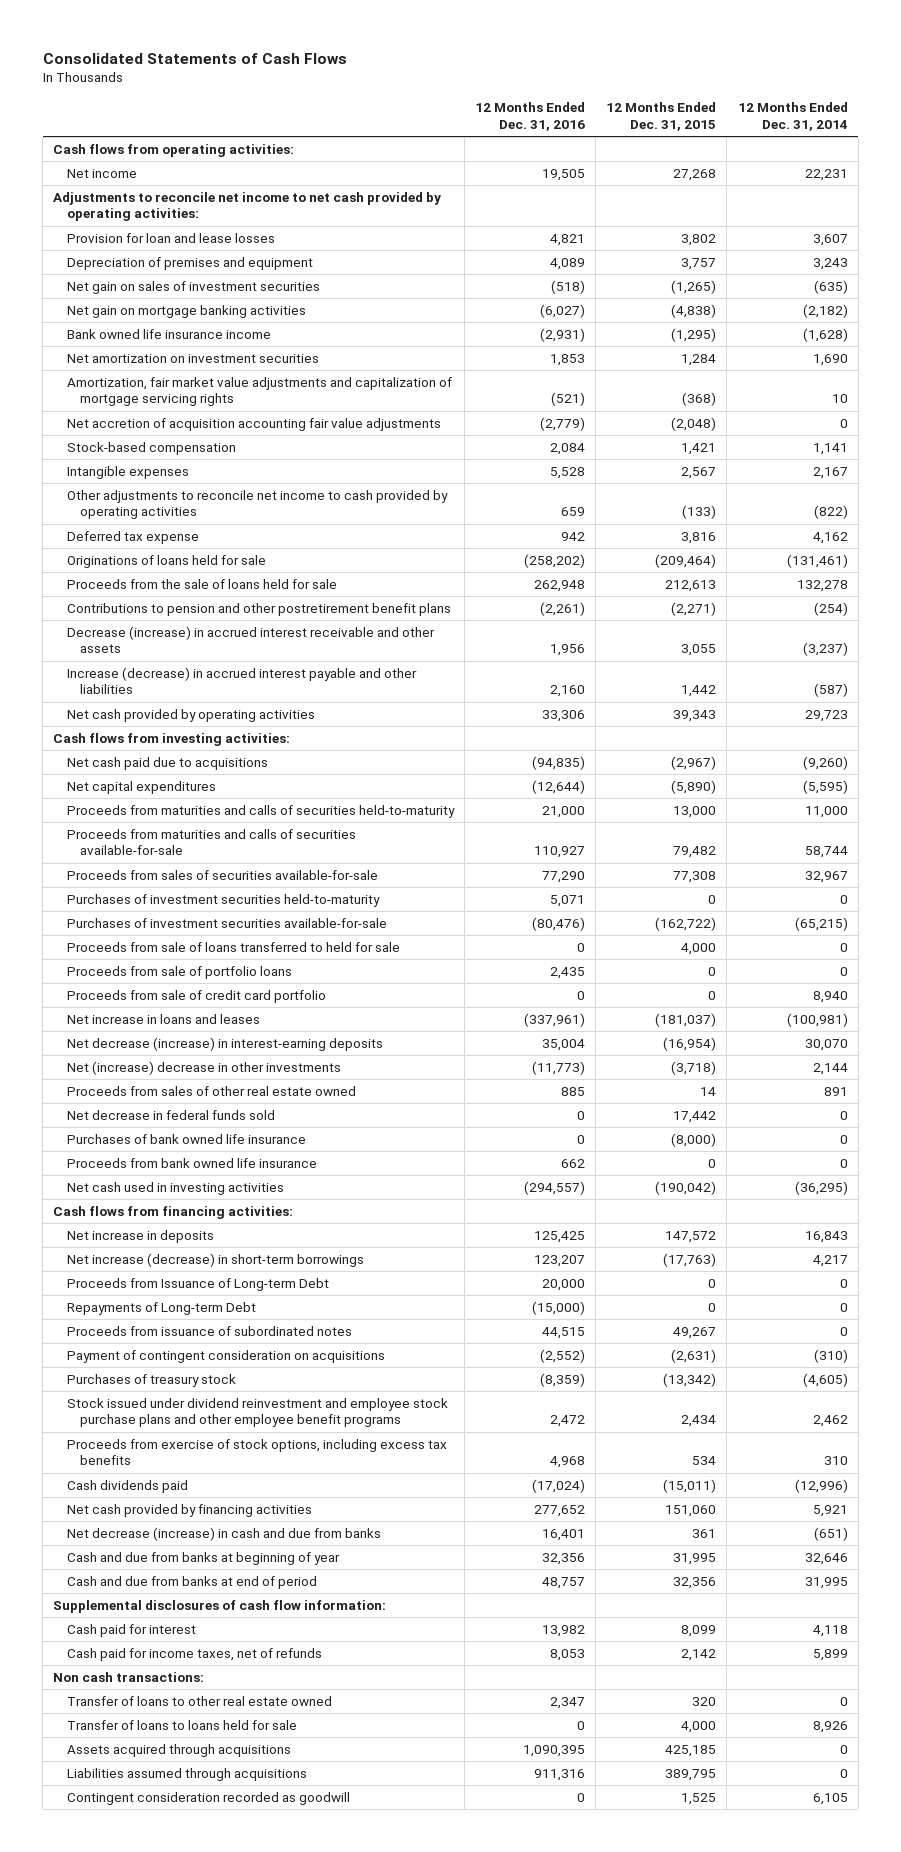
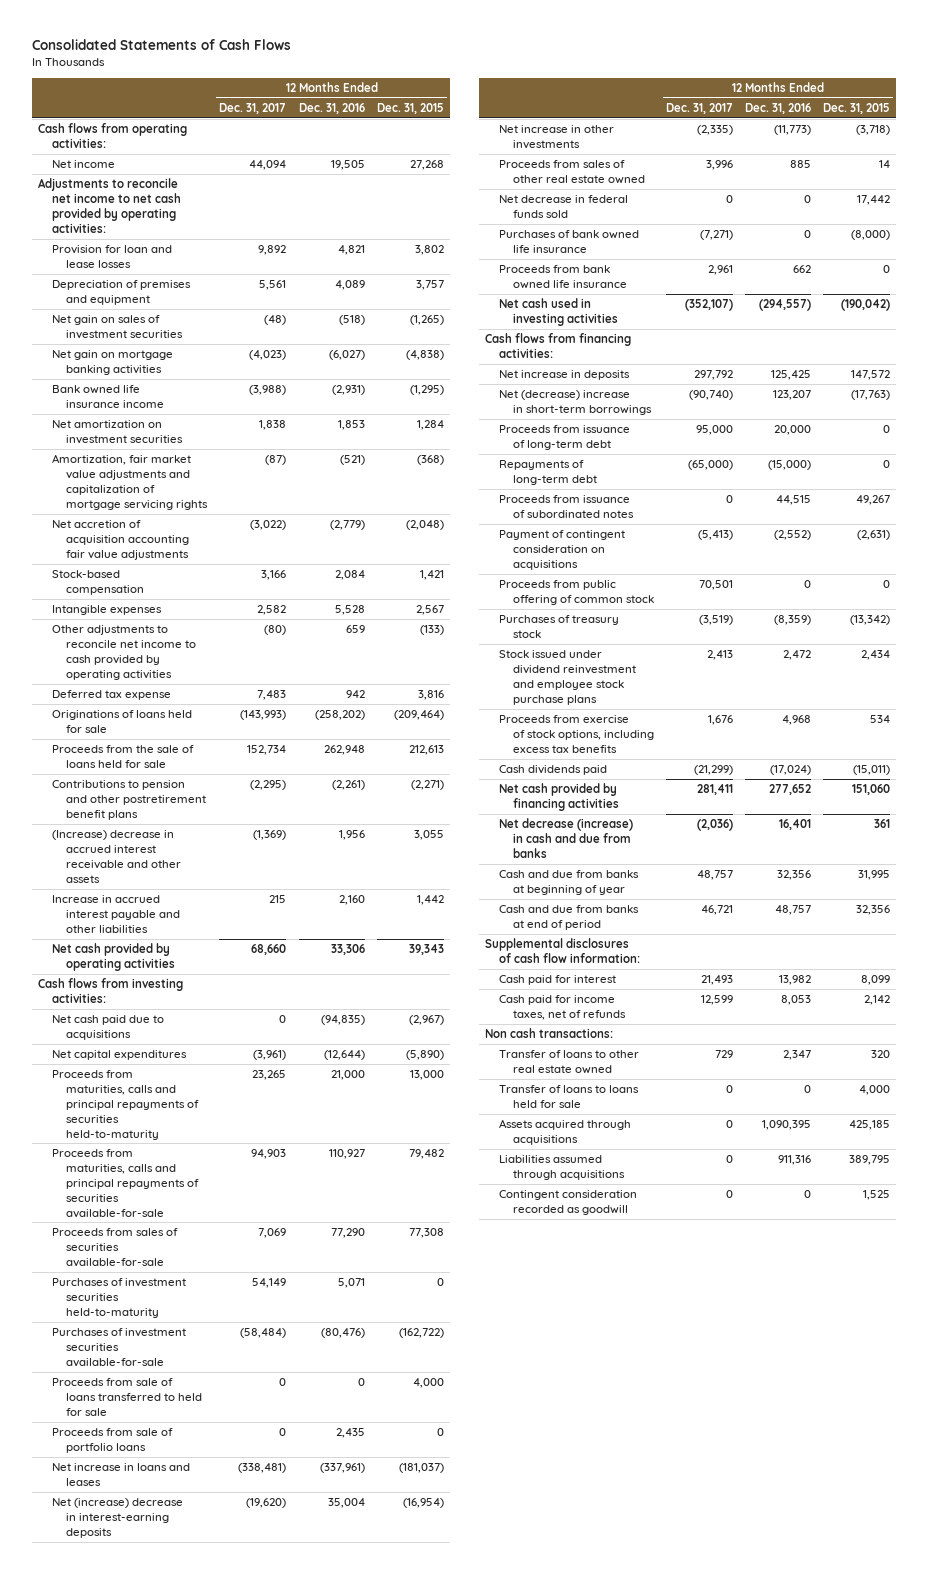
- | 12 Months Ended Dec. 31, 2016 | 12 Months Ended Dec. 31, 2015 | 12 Months Ended Dec. 31, 2014
+ | 12 Months Ended Dec. 31, 2017 | 12 Months Ended Dec. 31, 2016 | 12 Months Ended Dec. 31, 2015
- Decrease (increase) in accrued interest receivable and other assets | 1,956 | 3,055 | (3,237)
- Increase (decrease) in accrued interest payable and other liabilities | 2,160 | 1,442 | (587)
+ (Increase) decrease in accrued interest receivable and other assets | (1,369) | 1,956 | 3,055
+ Increase in accrued interest payable and other liabilities | 215 | 2,160 | 1,442
- Proceeds from maturities and calls of securities held-to-maturity | 21,000 | 13,000 | 11,000
- Proceeds from maturities and calls of securities available-for-sale | 110,927 | 79,482 | 58,744
+ Proceeds from maturities, calls and principal repayments of securities held-to-maturity | 23,265 | 21,000 | 13,000
+ Proceeds from maturities, calls and principal repayments of securities available-for-sale | 94,903 | 110,927 | 79,482
- Proceeds from sale of credit card portfolio | 0 | 0 | 8,940
- Net decrease (increase) in interest-earning deposits | 35,004 | (16,954) | 30,070
- Net (increase) decrease in other investments | (11,773) | (3,718) | 2,144
+ Net (increase) decrease in interest-earning deposits | (19,620) | 35,004 | (16,954)
+ Net increase in other investments | (2,335) | (11,773) | (3,718)
- Net increase (decrease) in short-term borrowings | 123,207 | (17,763) | 4,217
- Proceeds from Issuance of Long-term Debt | 20,000 | 0 | 0
- Repayments of Long-term Debt | (15,000) | 0 | 0
+ Net (decrease) increase in short-term borrowings | (90,740) | 123,207 | (17,763)
+ Proceeds from issuance of long-term debt | 95,000 | 20,000 | 0
+ Repayments of long-term debt | (65,000) | (15,000) | 0
+ Proceeds from public offering of common stock | 70,501 | 0 | 0
- Stock issued under dividend reinvestment and employee stock purchase plans and other employee benefit programs | 2,472 | 2,434 | 2,462
+ Stock issued under dividend reinvestment and employee stock purchase plans | 2,413 | 2,472 | 2,434

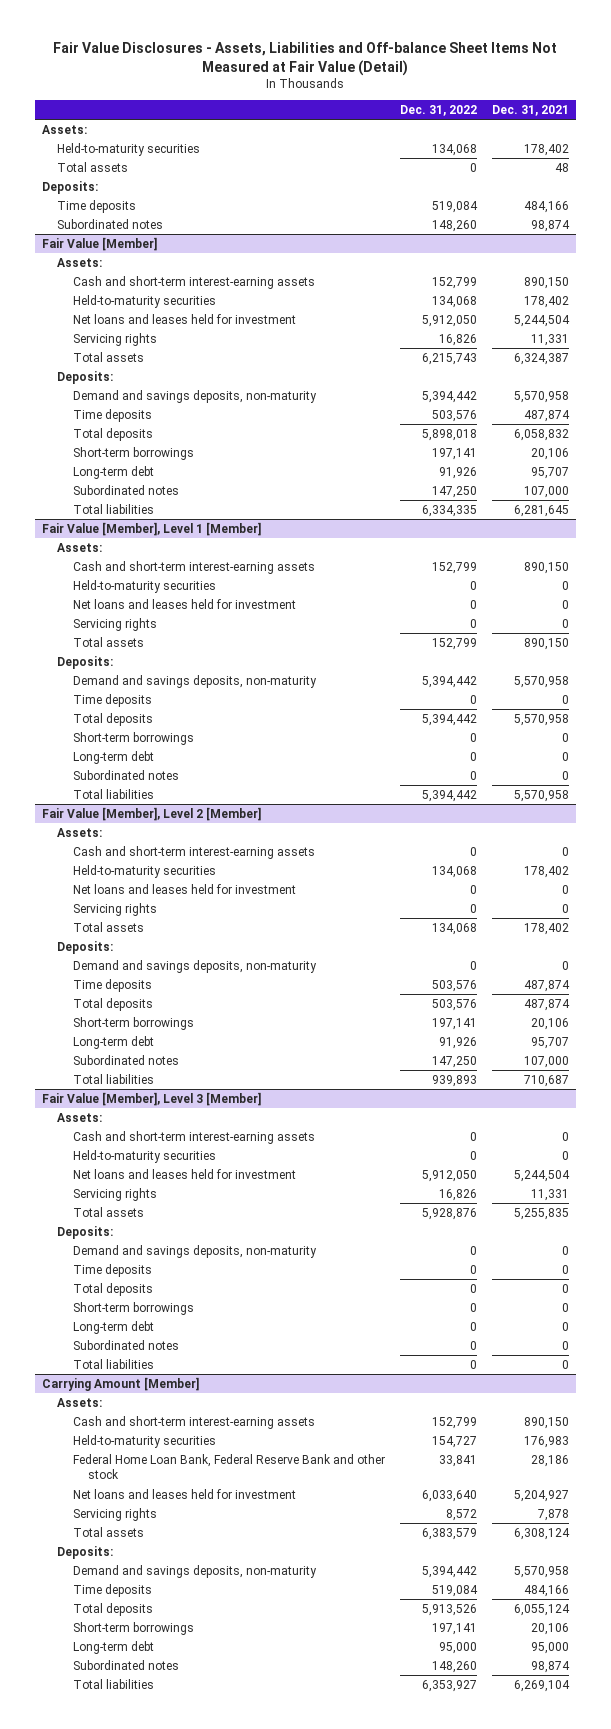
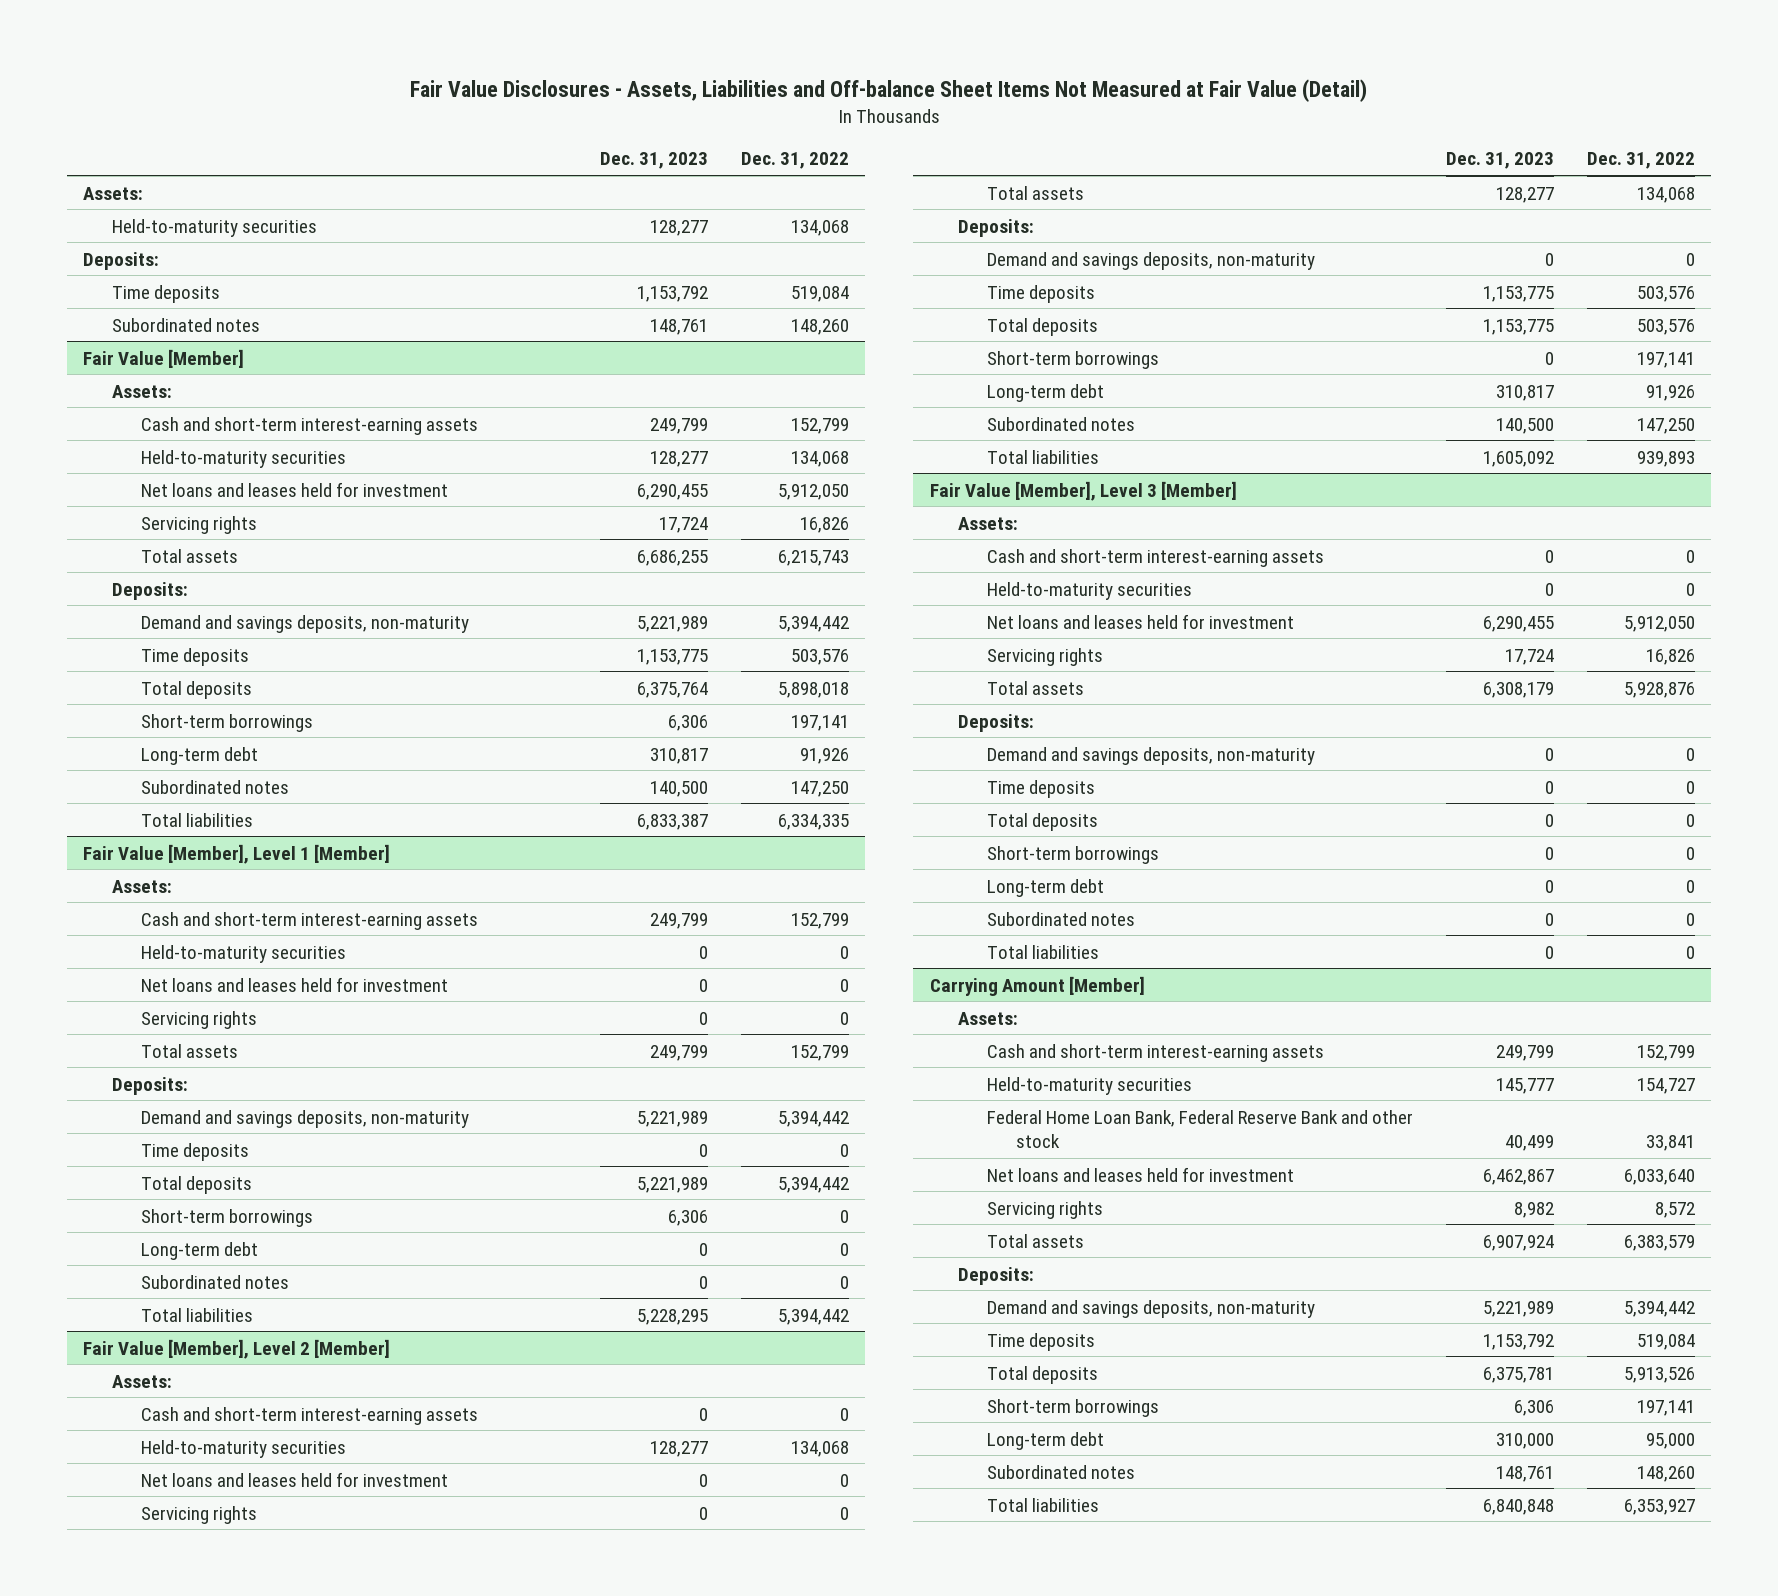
- | Dec. 31, 2022 | Dec. 31, 2021
+ | Dec. 31, 2023 | Dec. 31, 2022
- Total assets | 0 | 48

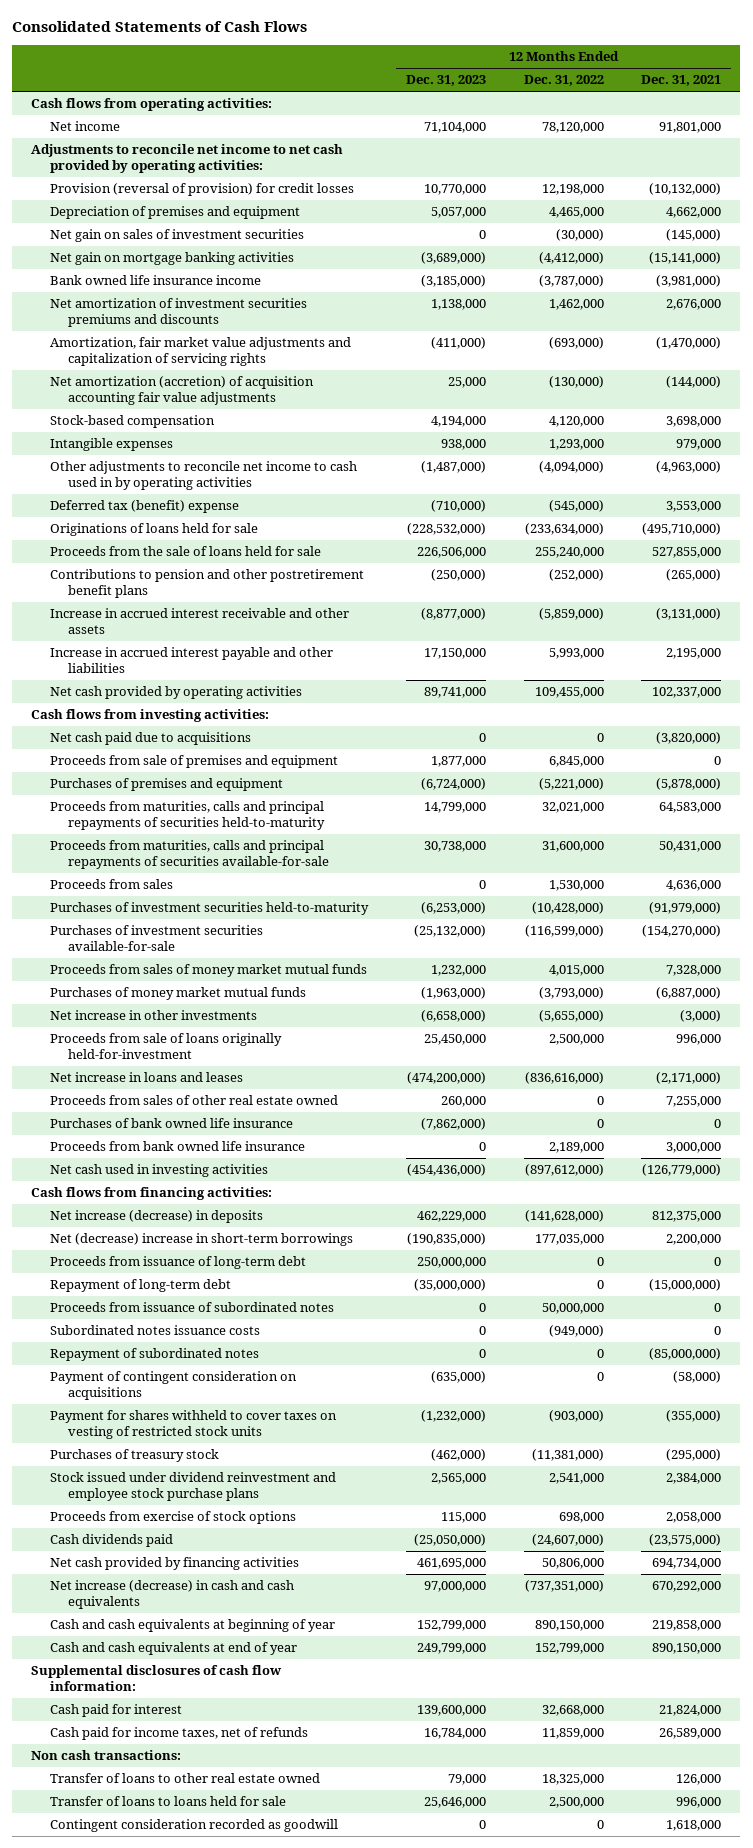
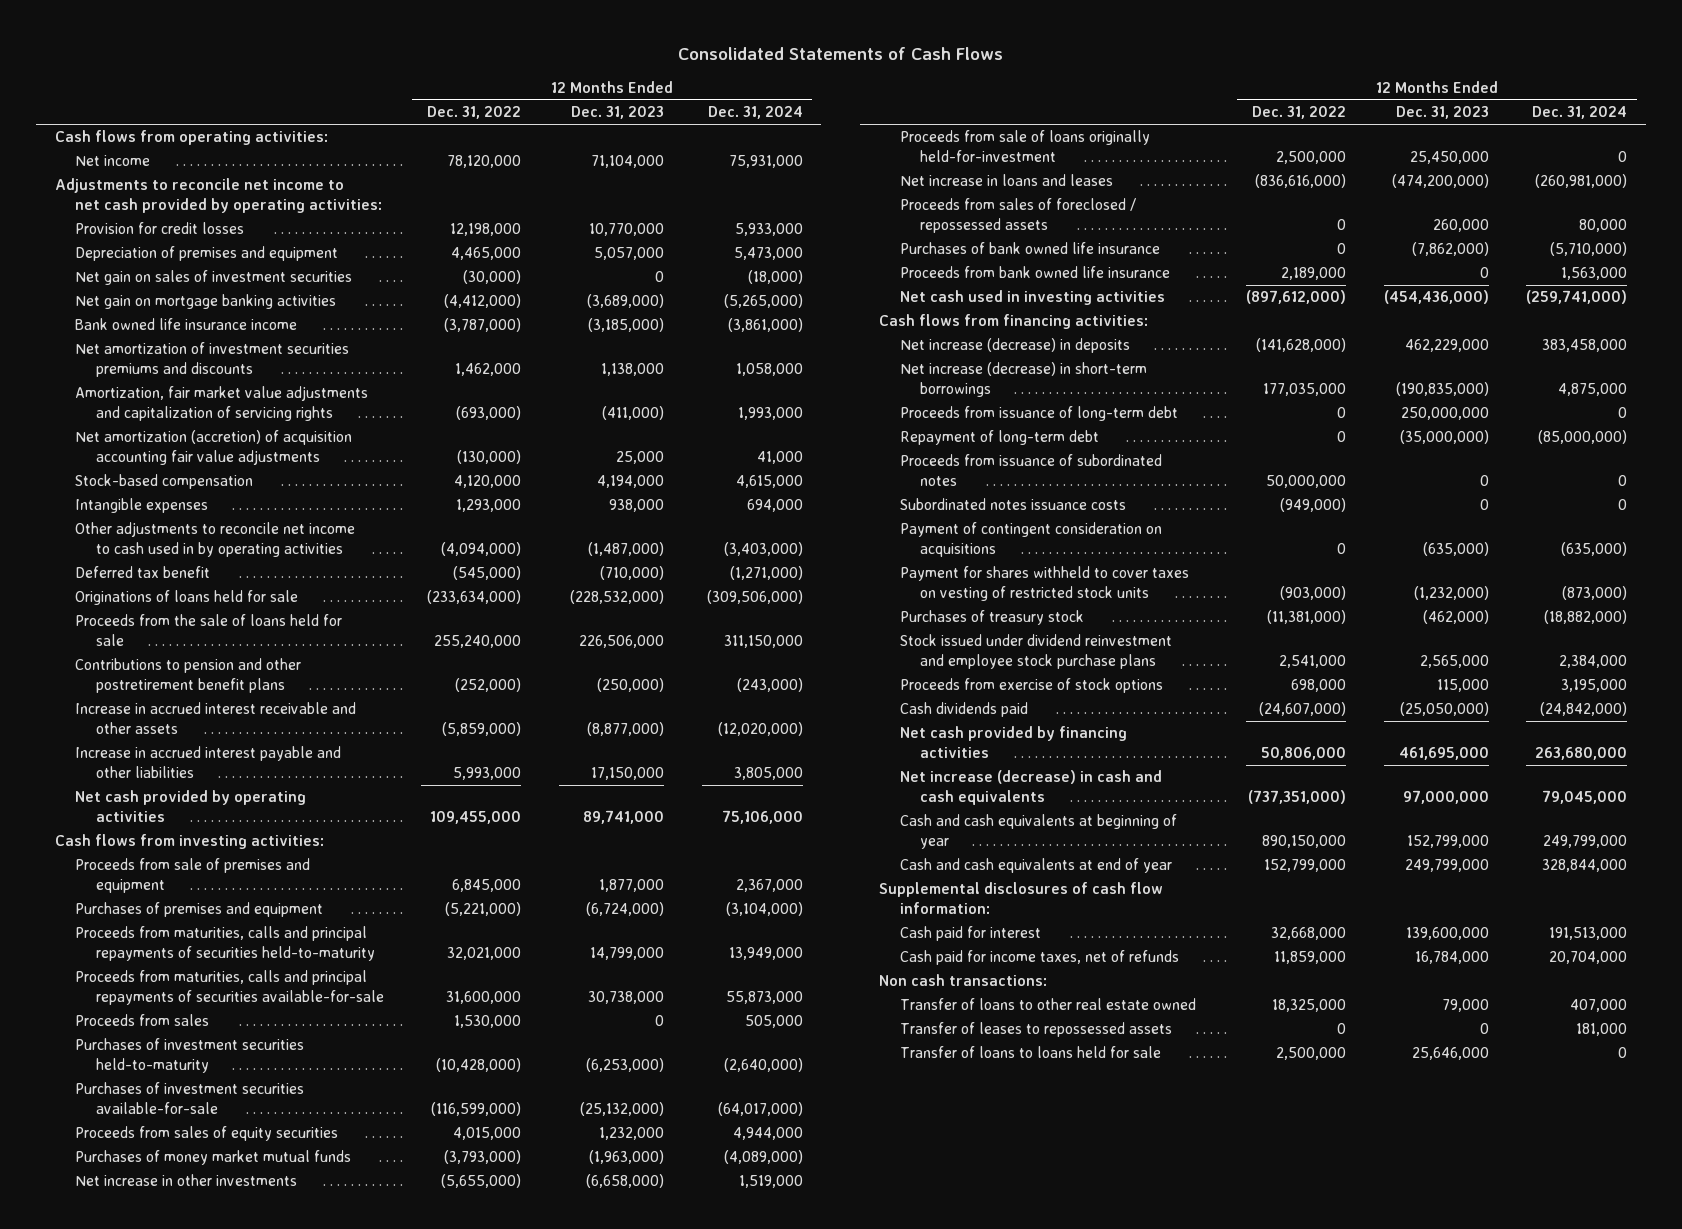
- | 12 Months Ended Dec. 31, 2023 | 12 Months Ended Dec. 31, 2022 | 12 Months Ended Dec. 31, 2021
+ | 12 Months Ended Dec. 31, 2022 | 12 Months Ended Dec. 31, 2023 | 12 Months Ended Dec. 31, 2024
- Provision (reversal of provision) for credit losses | 10,770,000 | 12,198,000 | (10,132,000)
+ Provision for credit losses | 12,198,000 | 10,770,000 | 5,933,000
- Deferred tax (benefit) expense | (710,000) | (545,000) | 3,553,000
+ Deferred tax benefit | (545,000) | (710,000) | (1,271,000)
- Net cash paid due to acquisitions | 0 | 0 | (3,820,000)
- Proceeds from sales of money market mutual funds | 1,232,000 | 4,015,000 | 7,328,000
+ Proceeds from sales of equity securities | 4,015,000 | 1,232,000 | 4,944,000
- Proceeds from sales of other real estate owned | 260,000 | 0 | 7,255,000
+ Proceeds from sales of foreclosed / repossessed assets | 0 | 260,000 | 80,000
- Net (decrease) increase in short-term borrowings | (190,835,000) | 177,035,000 | 2,200,000
+ Net increase (decrease) in short-term borrowings | 177,035,000 | (190,835,000) | 4,875,000
- Repayment of subordinated notes | 0 | 0 | (85,000,000)
+ Transfer of leases to repossessed assets | 0 | 0 | 181,000
- Contingent consideration recorded as goodwill | 0 | 0 | 1,618,000

